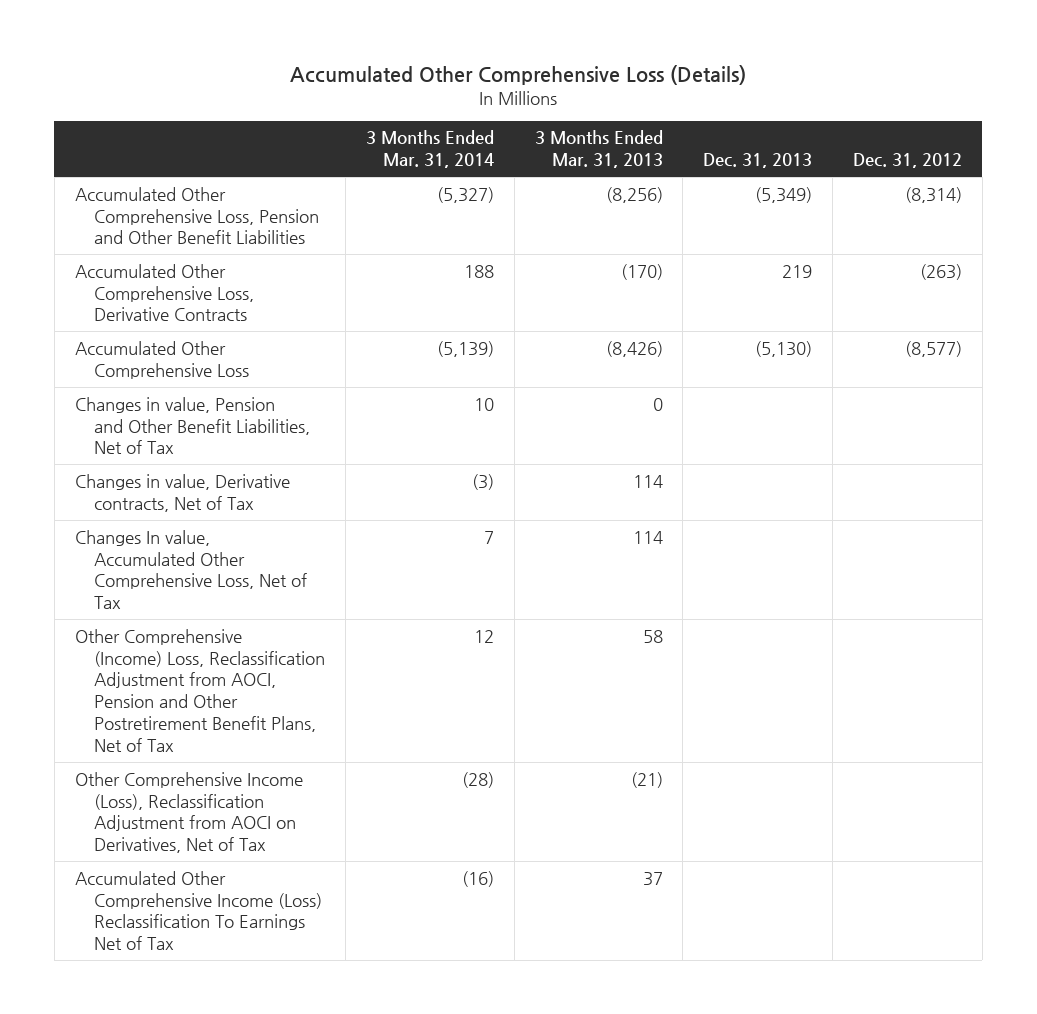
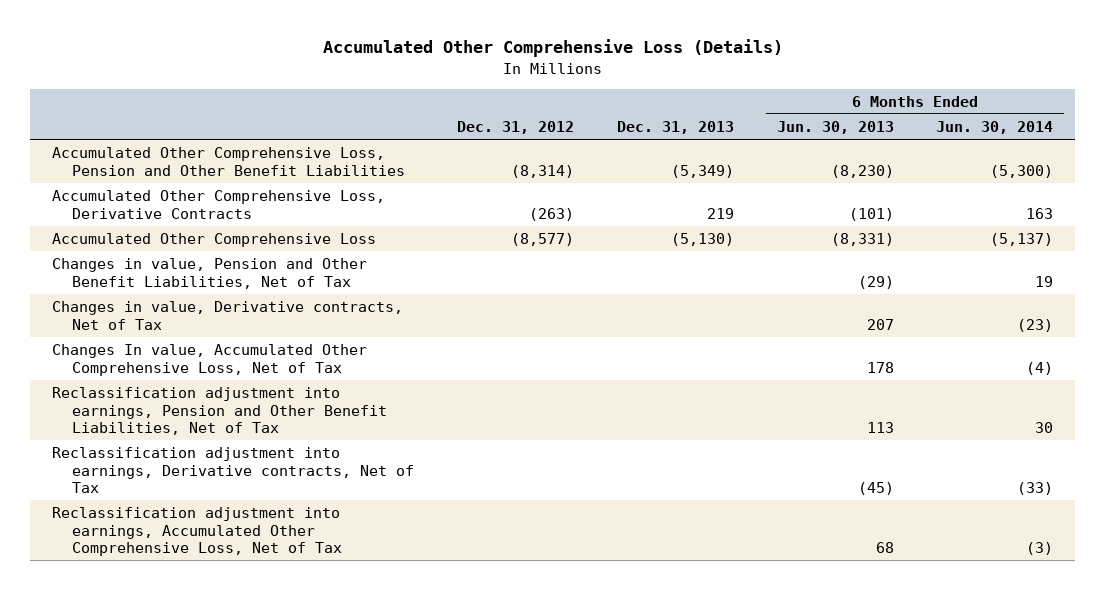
- | 3 Months Ended Mar. 31, 2014 | 3 Months Ended Mar. 31, 2013 | Dec. 31, 2013 | Dec. 31, 2012
+ | Dec. 31, 2012 | Dec. 31, 2013 | 6 Months Ended Jun. 30, 2013 | 6 Months Ended Jun. 30, 2014
- Other Comprehensive (Income) Loss, Reclassification Adjustment from AOCI, Pension and Other Postretirement Benefit Plans, Net of Tax | 12 | 58 | |
- Other Comprehensive Income (Loss), Reclassification Adjustment from AOCI on Derivatives, Net of Tax | (28) | (21) | |
- Accumulated Other Comprehensive Income (Loss) Reclassification To Earnings Net of Tax | (16) | 37 | |
+ Reclassification adjustment into earnings, Pension and Other Benefit Liabilities, Net of Tax | | | 113 | 30
+ Reclassification adjustment into earnings, Derivative contracts, Net of Tax | | | (45) | (33)
+ Reclassification adjustment into earnings, Accumulated Other Comprehensive Loss, Net of Tax | | | 68 | (3)

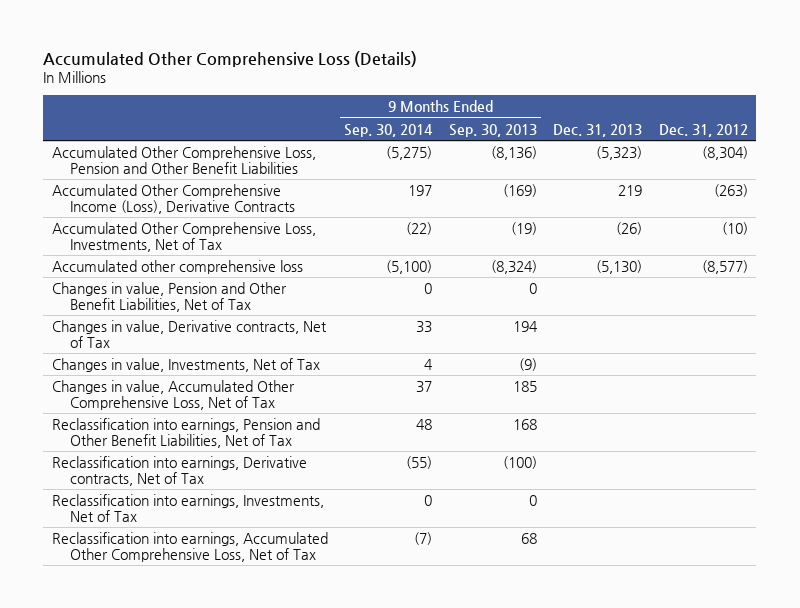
- | Dec. 31, 2012 | Dec. 31, 2013 | 6 Months Ended Jun. 30, 2013 | 6 Months Ended Jun. 30, 2014
+ | 9 Months Ended Sep. 30, 2014 | 9 Months Ended Sep. 30, 2013 | Dec. 31, 2013 | Dec. 31, 2012
- Accumulated Other Comprehensive Loss, Pension and Other Benefit Liabilities | (8,314) | (5,349) | (8,230) | (5,300)
- Accumulated Other Comprehensive Loss, Derivative Contracts | (263) | 219 | (101) | 163
- Accumulated Other Comprehensive Loss | (8,577) | (5,130) | (8,331) | (5,137)
+ Accumulated Other Comprehensive Loss, Pension and Other Benefit Liabilities | (5,275) | (8,136) | (5,323) | (8,304)
+ Accumulated Other Comprehensive Income (Loss), Derivative Contracts | 197 | (169) | 219 | (263)
+ Accumulated Other Comprehensive Loss, Investments, Net of Tax | (22) | (19) | (26) | (10)
+ Accumulated other comprehensive loss | (5,100) | (8,324) | (5,130) | (8,577)
- Changes In value, Accumulated Other Comprehensive Loss, Net of Tax | | | 178 | (4)
- Reclassification adjustment into earnings, Pension and Other Benefit Liabilities, Net of Tax | | | 113 | 30
- Reclassification adjustment into earnings, Derivative contracts, Net of Tax | | | (45) | (33)
- Reclassification adjustment into earnings, Accumulated Other Comprehensive Loss, Net of Tax | | | 68 | (3)
+ Changes in value, Investments, Net of Tax | 4 | (9) | |
+ Changes in value, Accumulated Other Comprehensive Loss, Net of Tax | 37 | 185 | |
+ Reclassification into earnings, Pension and Other Benefit Liabilities, Net of Tax | 48 | 168 | |
+ Reclassification into earnings, Derivative contracts, Net of Tax | (55) | (100) | |
+ Reclassification into earnings, Investments, Net of Tax | 0 | 0 | |
+ Reclassification into earnings, Accumulated Other Comprehensive Loss, Net of Tax | (7) | 68 | |

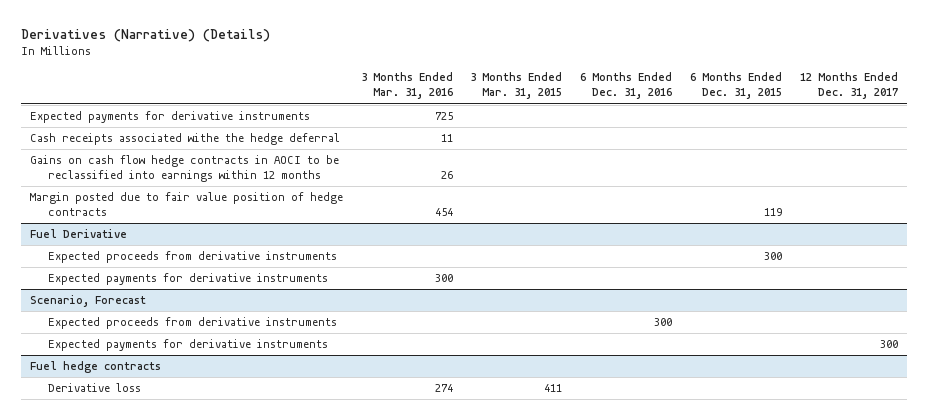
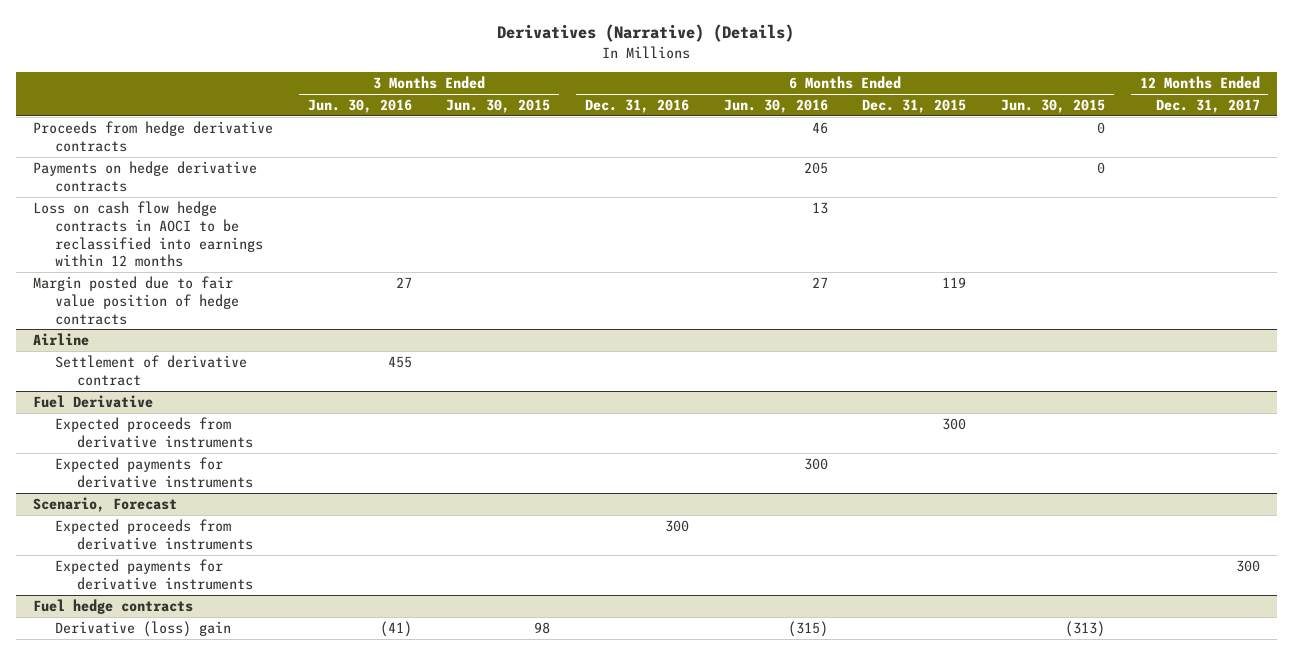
- | 3 Months Ended Mar. 31, 2016 | 3 Months Ended Mar. 31, 2015 | 6 Months Ended Dec. 31, 2016 | 6 Months Ended Dec. 31, 2015 | 12 Months Ended Dec. 31, 2017
+ | 3 Months Ended Jun. 30, 2016 | 3 Months Ended Jun. 30, 2015 | 6 Months Ended Dec. 31, 2016 | 6 Months Ended Jun. 30, 2016 | 6 Months Ended Dec. 31, 2015 | 6 Months Ended Jun. 30, 2015 | 12 Months Ended Dec. 31, 2017
- Expected payments for derivative instruments | 725 | | | |
- Cash receipts associated withe the hedge deferral | 11 | | | |
- Gains on cash flow hedge contracts in AOCI to be reclassified into earnings within 12 months | 26 | | | |
+ Proceeds from hedge derivative contracts | | | | 46 | | 0 |
+ Payments on hedge derivative contracts | | | | 205 | | 0 |
+ Loss on cash flow hedge contracts in AOCI to be reclassified into earnings within 12 months | | | | 13 | | |
+ Airline
+ Settlement of derivative contract | 455 | | | | | |
@ Fuel hedge contracts
- Derivative loss | 274 | 411 | | |
+ Derivative (loss) gain | (41) | 98 | | (315) | | (313) |

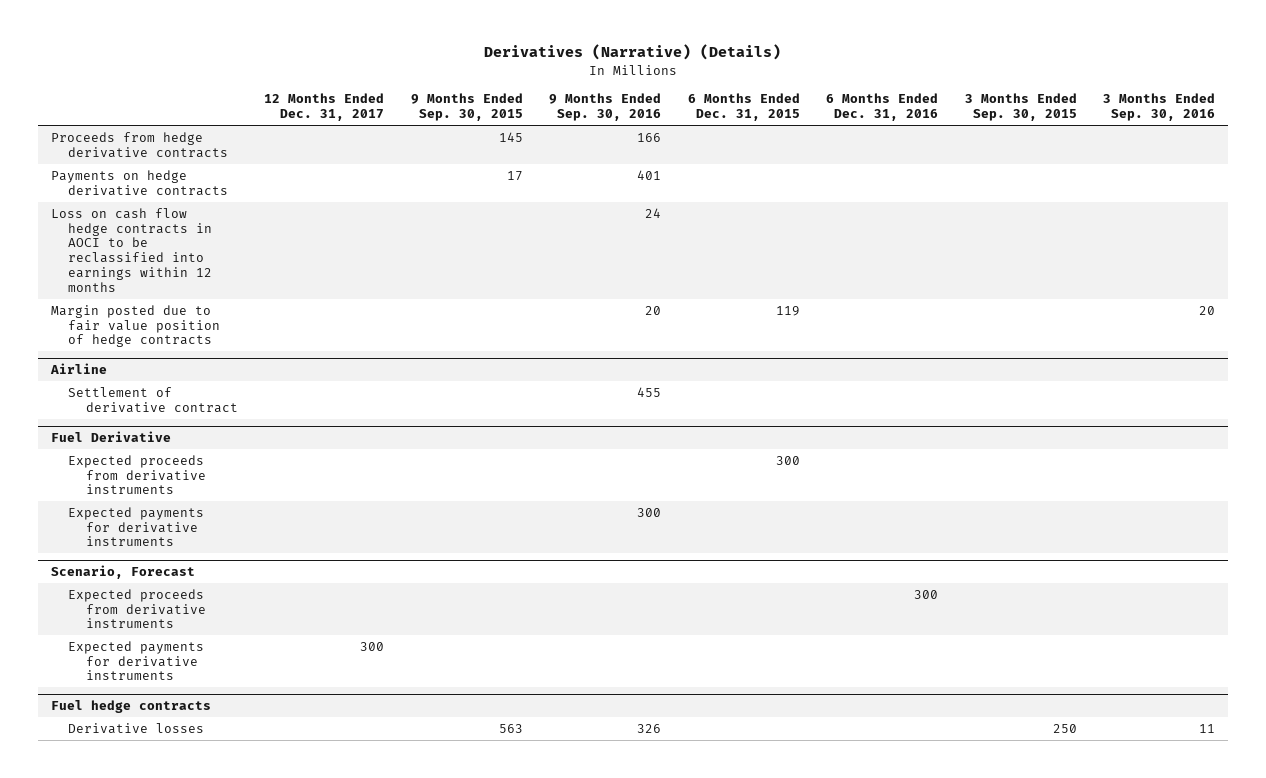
- | 3 Months Ended Jun. 30, 2016 | 3 Months Ended Jun. 30, 2015 | 6 Months Ended Dec. 31, 2016 | 6 Months Ended Jun. 30, 2016 | 6 Months Ended Dec. 31, 2015 | 6 Months Ended Jun. 30, 2015 | 12 Months Ended Dec. 31, 2017
+ | 12 Months Ended Dec. 31, 2017 | 9 Months Ended Sep. 30, 2015 | 9 Months Ended Sep. 30, 2016 | 6 Months Ended Dec. 31, 2015 | 6 Months Ended Dec. 31, 2016 | 3 Months Ended Sep. 30, 2015 | 3 Months Ended Sep. 30, 2016
@ Fuel hedge contracts
- Derivative (loss) gain | (41) | 98 | | (315) | | (313) |
+ Derivative losses | | 563 | 326 | | | 250 | 11

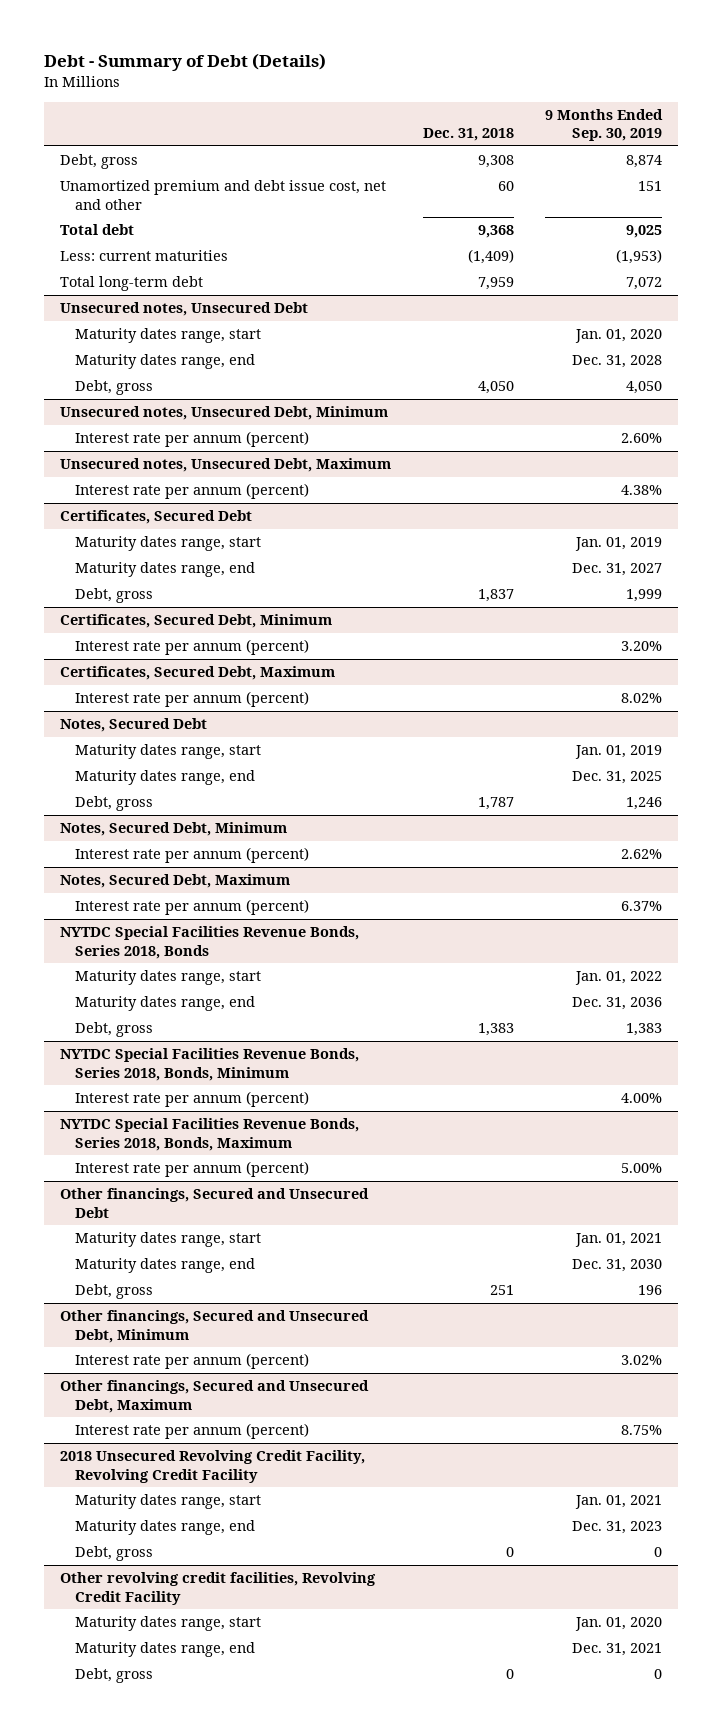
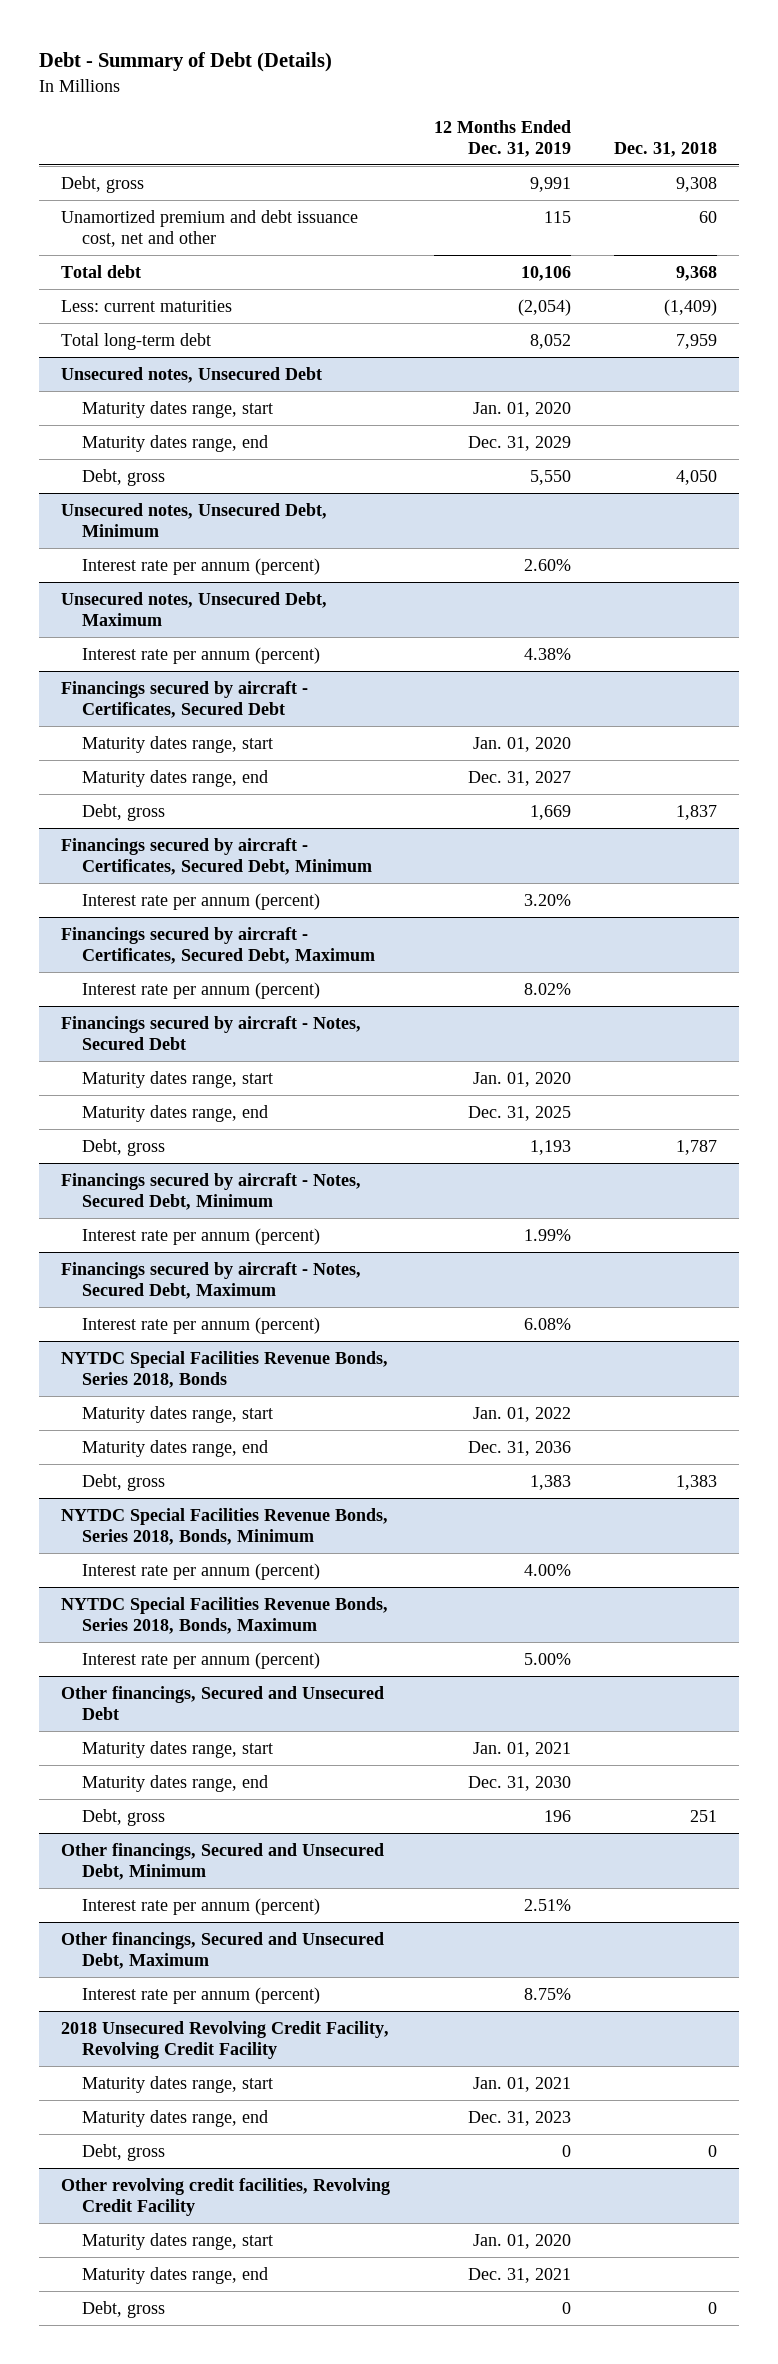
- | Dec. 31, 2018 | 9 Months Ended Sep. 30, 2019
+ | 12 Months Ended Dec. 31, 2019 | Dec. 31, 2018
- Unamortized premium and debt issue cost, net and other | 60 | 151
+ Unamortized premium and debt issuance cost, net and other | 115 | 60
- Certificates, Secured Debt
+ Financings secured by aircraft - Certificates, Secured Debt
- Certificates, Secured Debt, Minimum
+ Financings secured by aircraft - Certificates, Secured Debt, Minimum
- Certificates, Secured Debt, Maximum
+ Financings secured by aircraft - Certificates, Secured Debt, Maximum
- Notes, Secured Debt
+ Financings secured by aircraft - Notes, Secured Debt
- Notes, Secured Debt, Minimum
+ Financings secured by aircraft - Notes, Secured Debt, Minimum
- Notes, Secured Debt, Maximum
+ Financings secured by aircraft - Notes, Secured Debt, Maximum

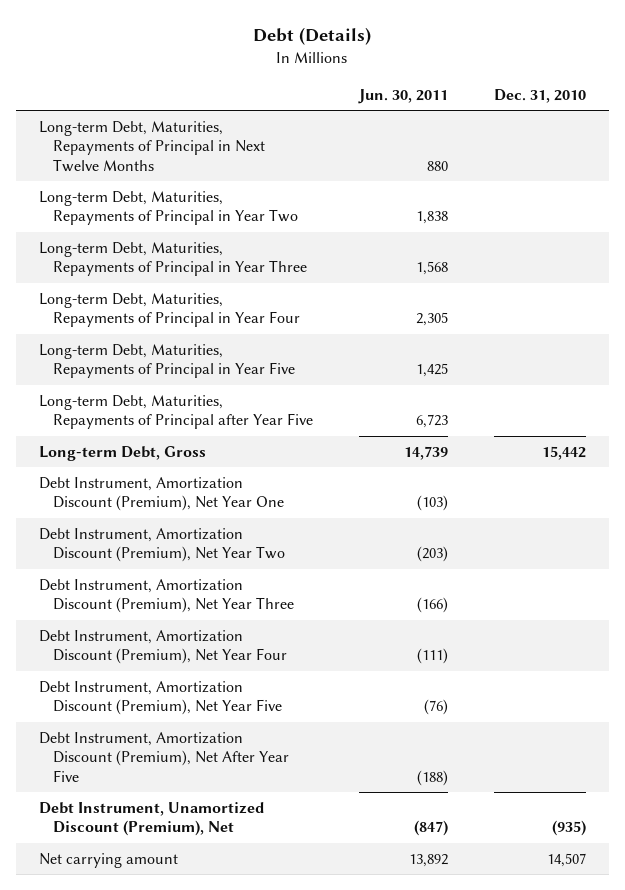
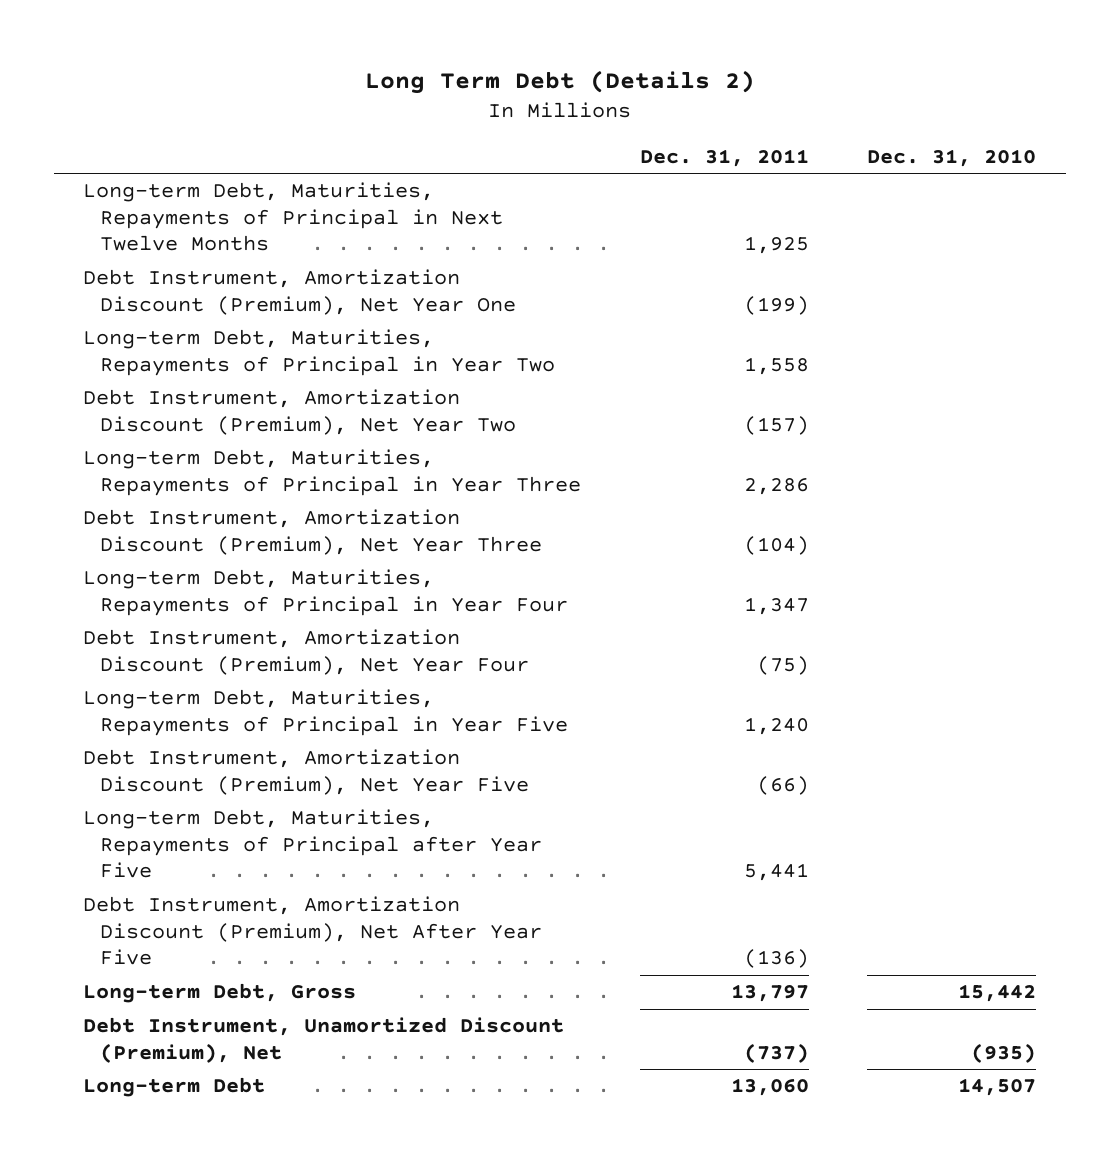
- Debt (Details)
+ Long Term Debt (Details 2)
- | Jun. 30, 2011 | Dec. 31, 2010
+ | Dec. 31, 2011 | Dec. 31, 2010
moved down: Long-term Debt, Maturities, Repayments of Principal in Year Two | 1,558 |
moved down: Long-term Debt, Maturities, Repayments of Principal in Year Three | 2,286 |
moved down: Long-term Debt, Maturities, Repayments of Principal in Year Four | 1,347 |
moved down: Long-term Debt, Maturities, Repayments of Principal in Year Five | 1,240 |
moved down: Long-term Debt, Maturities, Repayments of Principal after Year Five | 5,441 |
moved down: Long-term Debt, Gross | 13,797 | 15,442
- Net carrying amount | 13,892 | 14,507
+ Long-term Debt | 13,060 | 14,507

